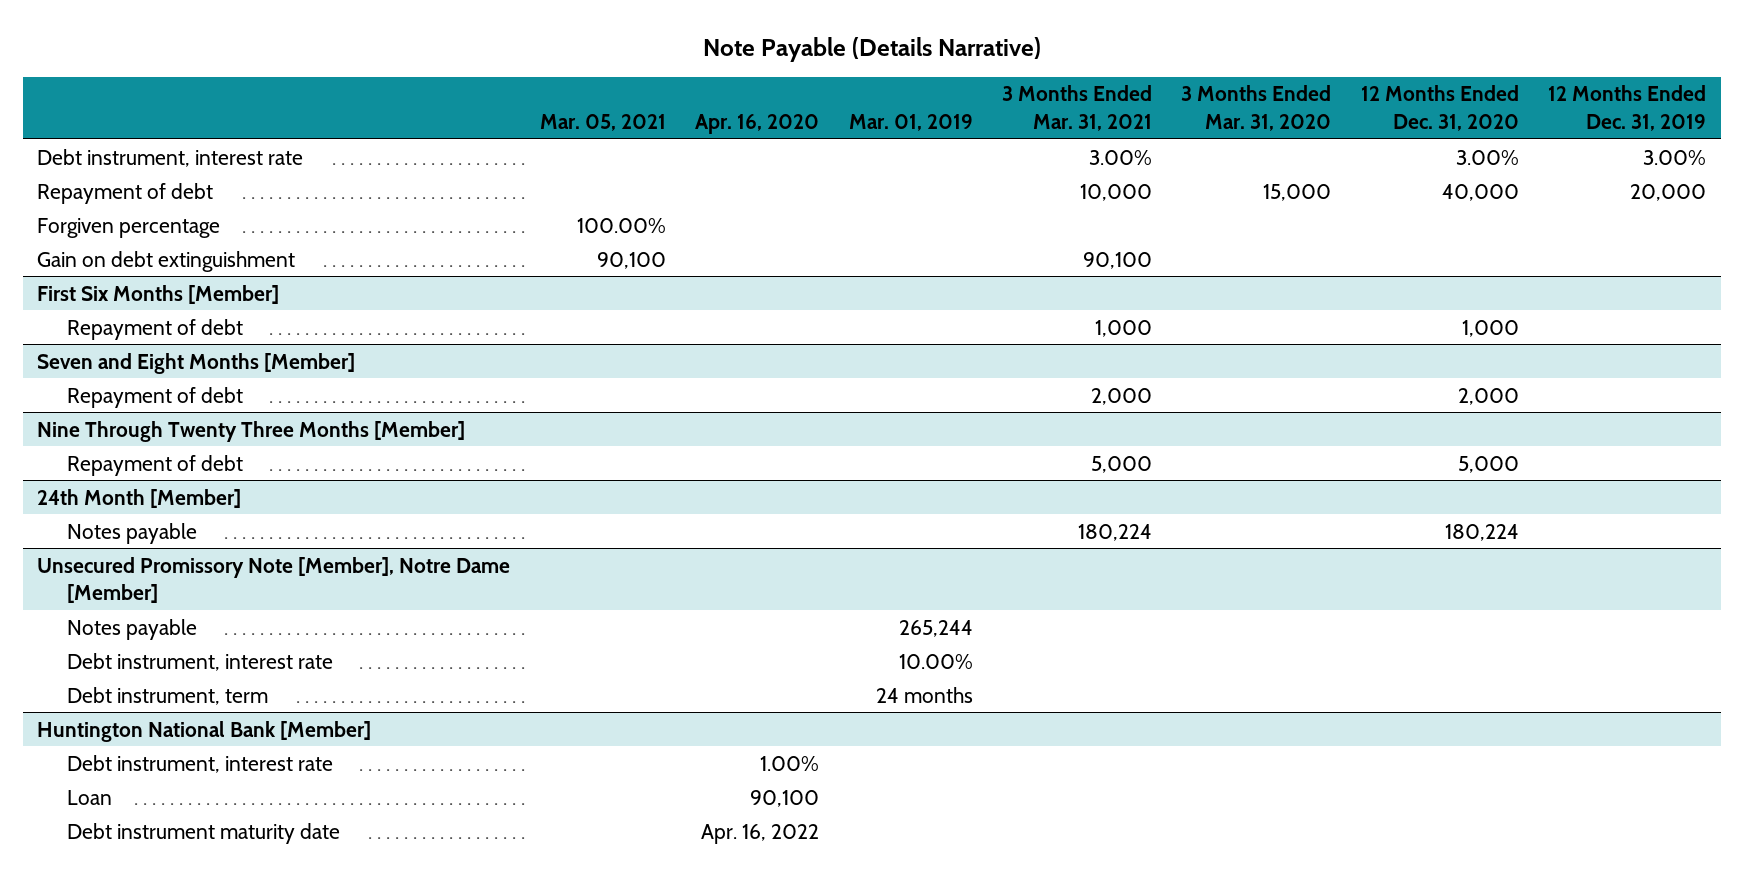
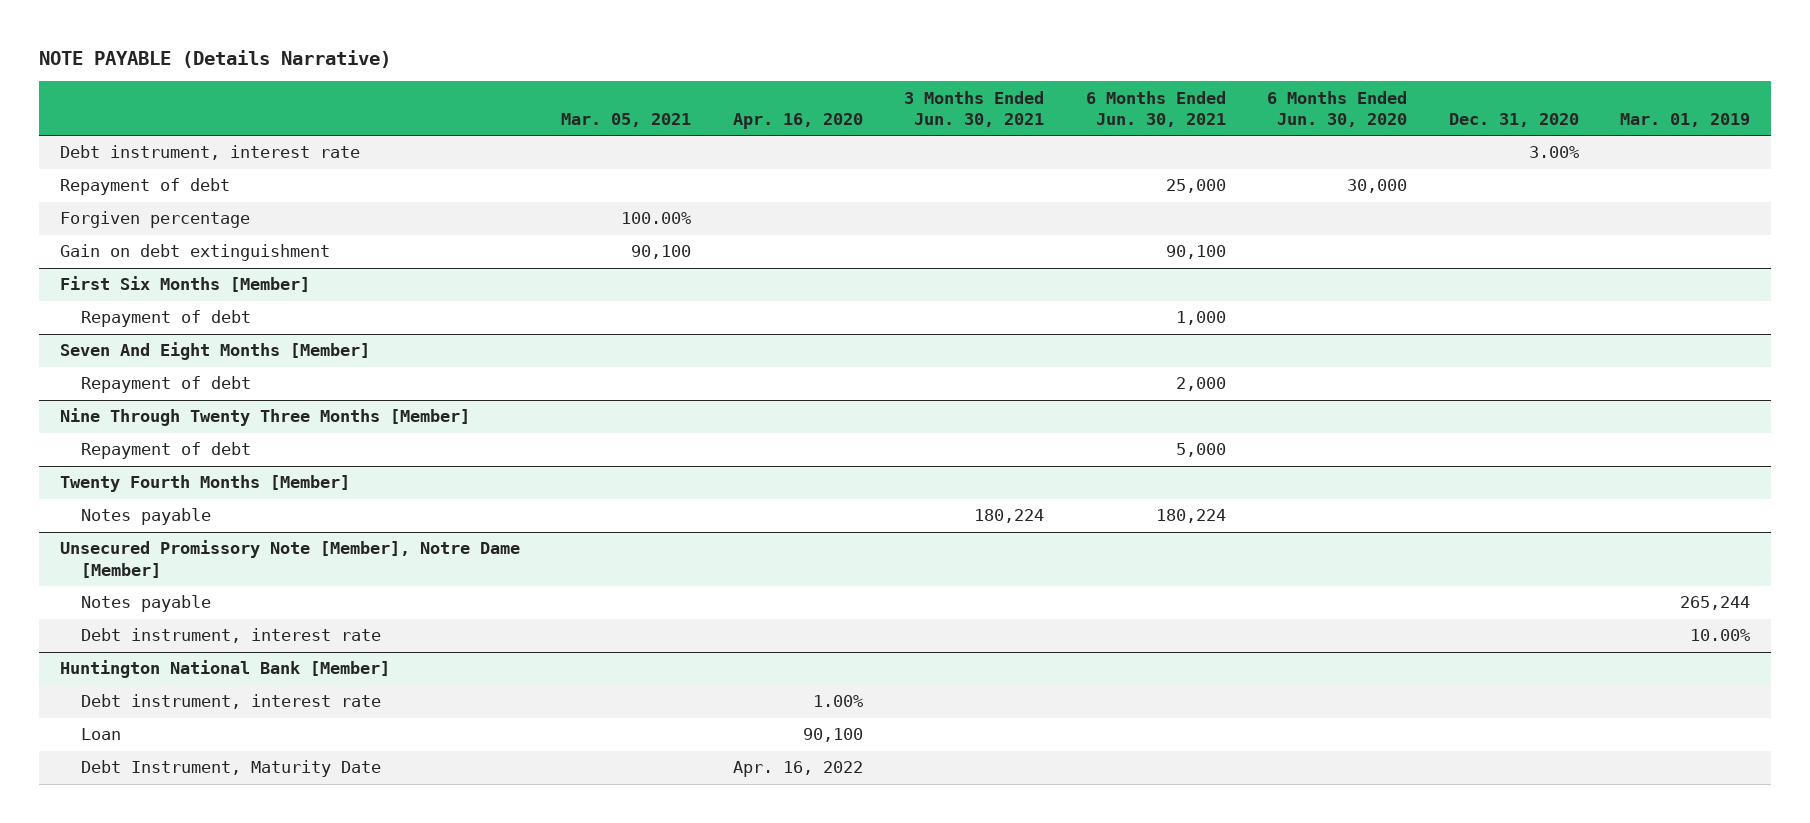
- Note Payable (Details Narrative)
+ NOTE PAYABLE (Details Narrative)
- | Mar. 05, 2021 | Apr. 16, 2020 | Mar. 01, 2019 | 3 Months Ended Mar. 31, 2021 | 3 Months Ended Mar. 31, 2020 | 12 Months Ended Dec. 31, 2020 | 12 Months Ended Dec. 31, 2019
+ | Mar. 05, 2021 | Apr. 16, 2020 | 3 Months Ended Jun. 30, 2021 | 6 Months Ended Jun. 30, 2021 | 6 Months Ended Jun. 30, 2020 | Dec. 31, 2020 | Mar. 01, 2019
- Seven and Eight Months [Member]
+ Seven And Eight Months [Member]
- 24th Month [Member]
+ Twenty Fourth Months [Member]
@ Unsecured Promissory Note [Member], Notre Dame [Member]
- Debt instrument, term | | | 24 months | | | |
@ Huntington National Bank [Member]
- Debt instrument maturity date | | Apr. 16, 2022 | | | | |
+ Debt Instrument, Maturity Date | | Apr. 16, 2022 | | | | |

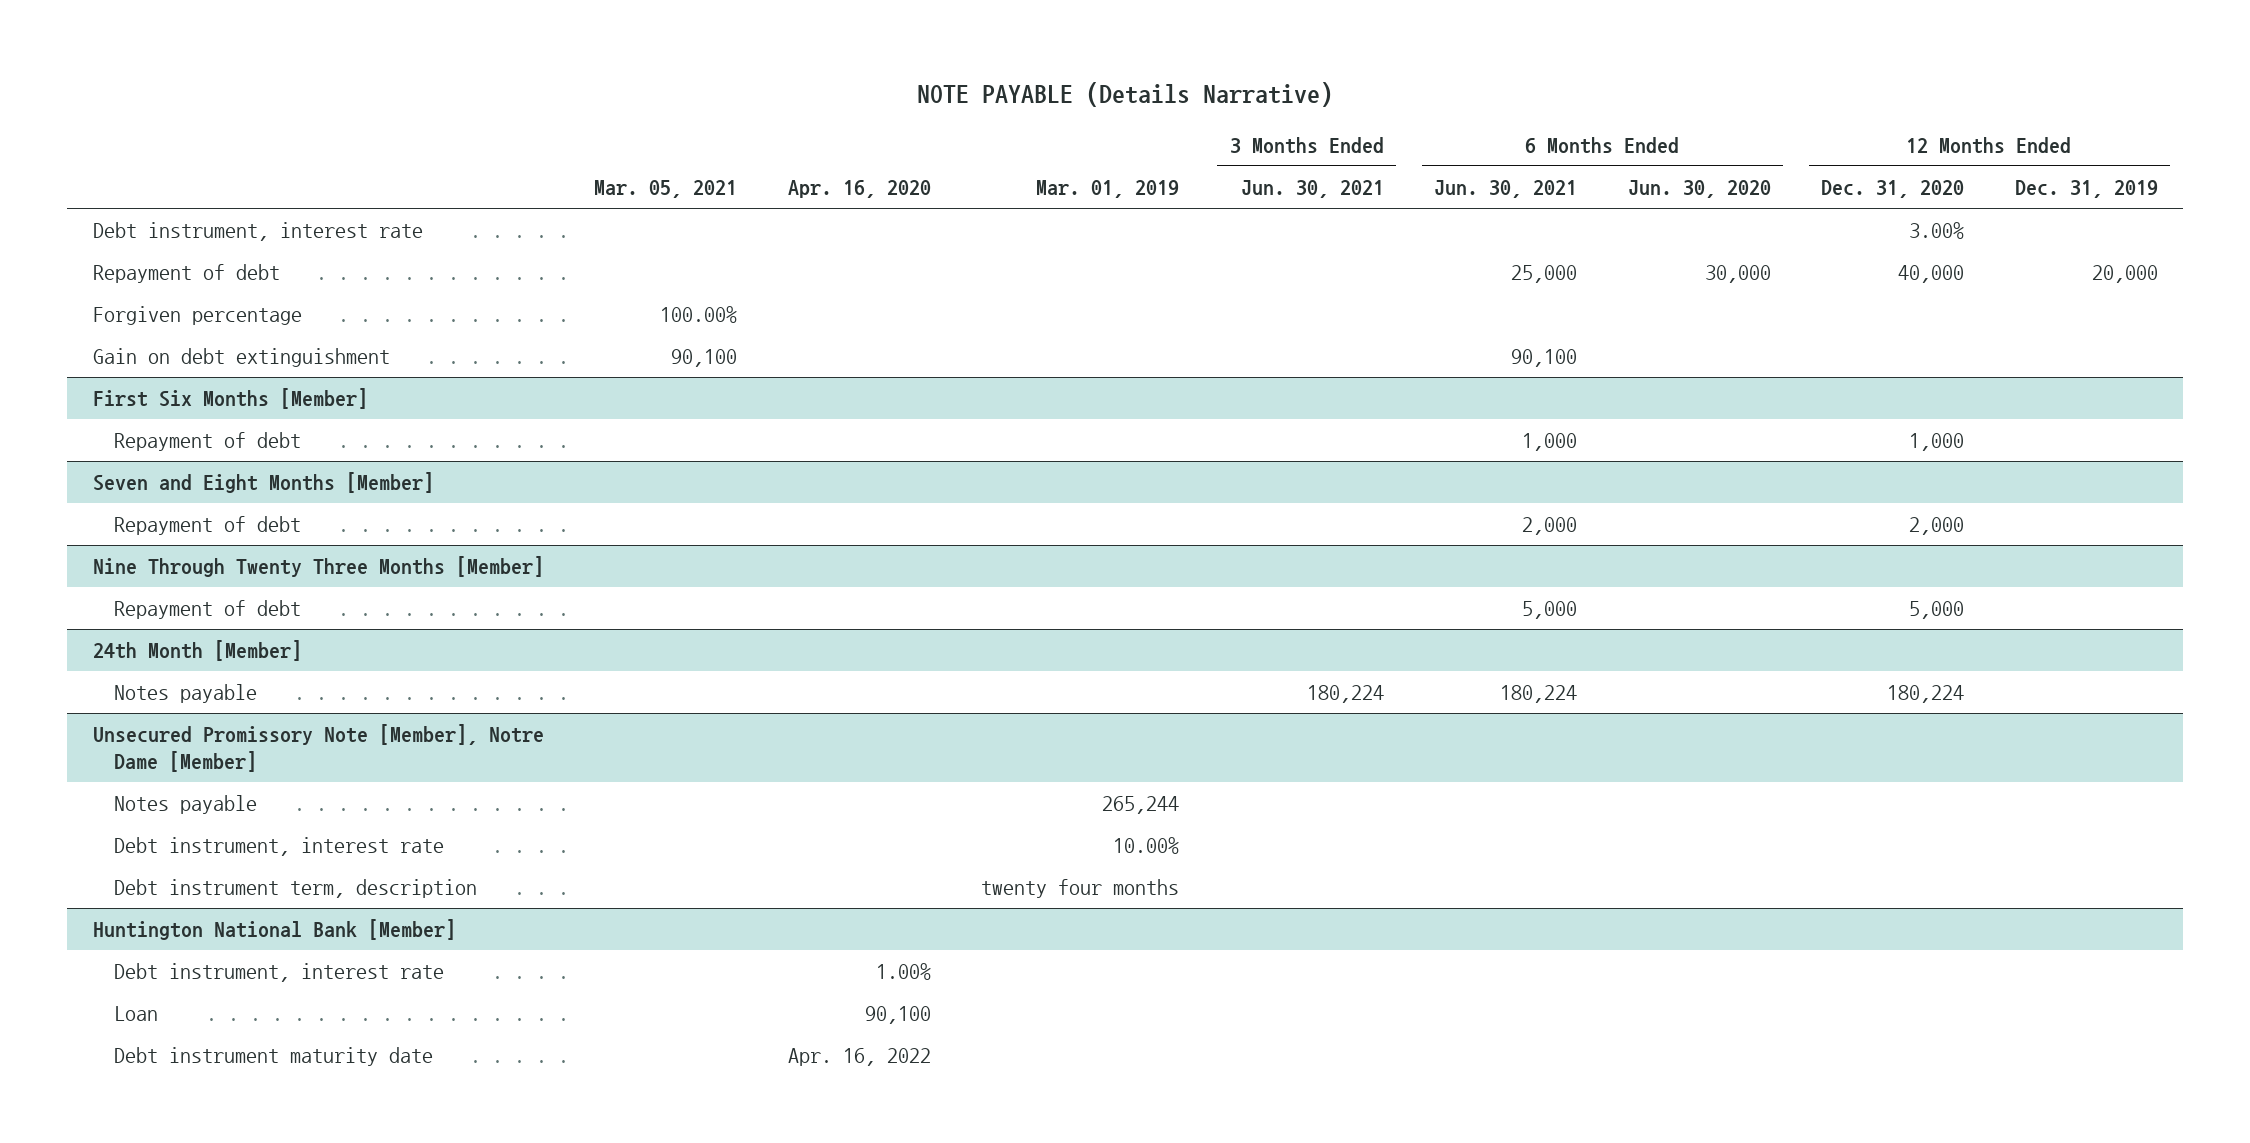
- | Mar. 05, 2021 | Apr. 16, 2020 | 3 Months Ended Jun. 30, 2021 | 6 Months Ended Jun. 30, 2021 | 6 Months Ended Jun. 30, 2020 | Dec. 31, 2020 | Mar. 01, 2019
+ | Mar. 05, 2021 | Apr. 16, 2020 | Mar. 01, 2019 | 3 Months Ended Jun. 30, 2021 | 6 Months Ended Jun. 30, 2021 | 6 Months Ended Jun. 30, 2020 | 12 Months Ended Dec. 31, 2020 | 12 Months Ended Dec. 31, 2019
- Seven And Eight Months [Member]
+ Seven and Eight Months [Member]
- Twenty Fourth Months [Member]
+ 24th Month [Member]
@ Unsecured Promissory Note [Member], Notre Dame [Member]
+ Debt instrument term, description | | | twenty four months | | | | |
@ Huntington National Bank [Member]
- Debt Instrument, Maturity Date | | Apr. 16, 2022 | | | | |
+ Debt instrument maturity date | | Apr. 16, 2022 | | | | | |

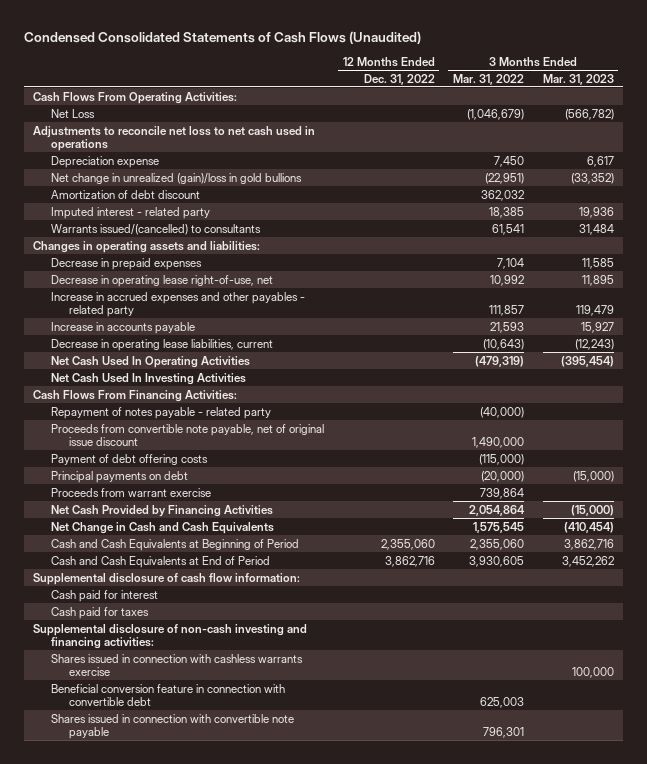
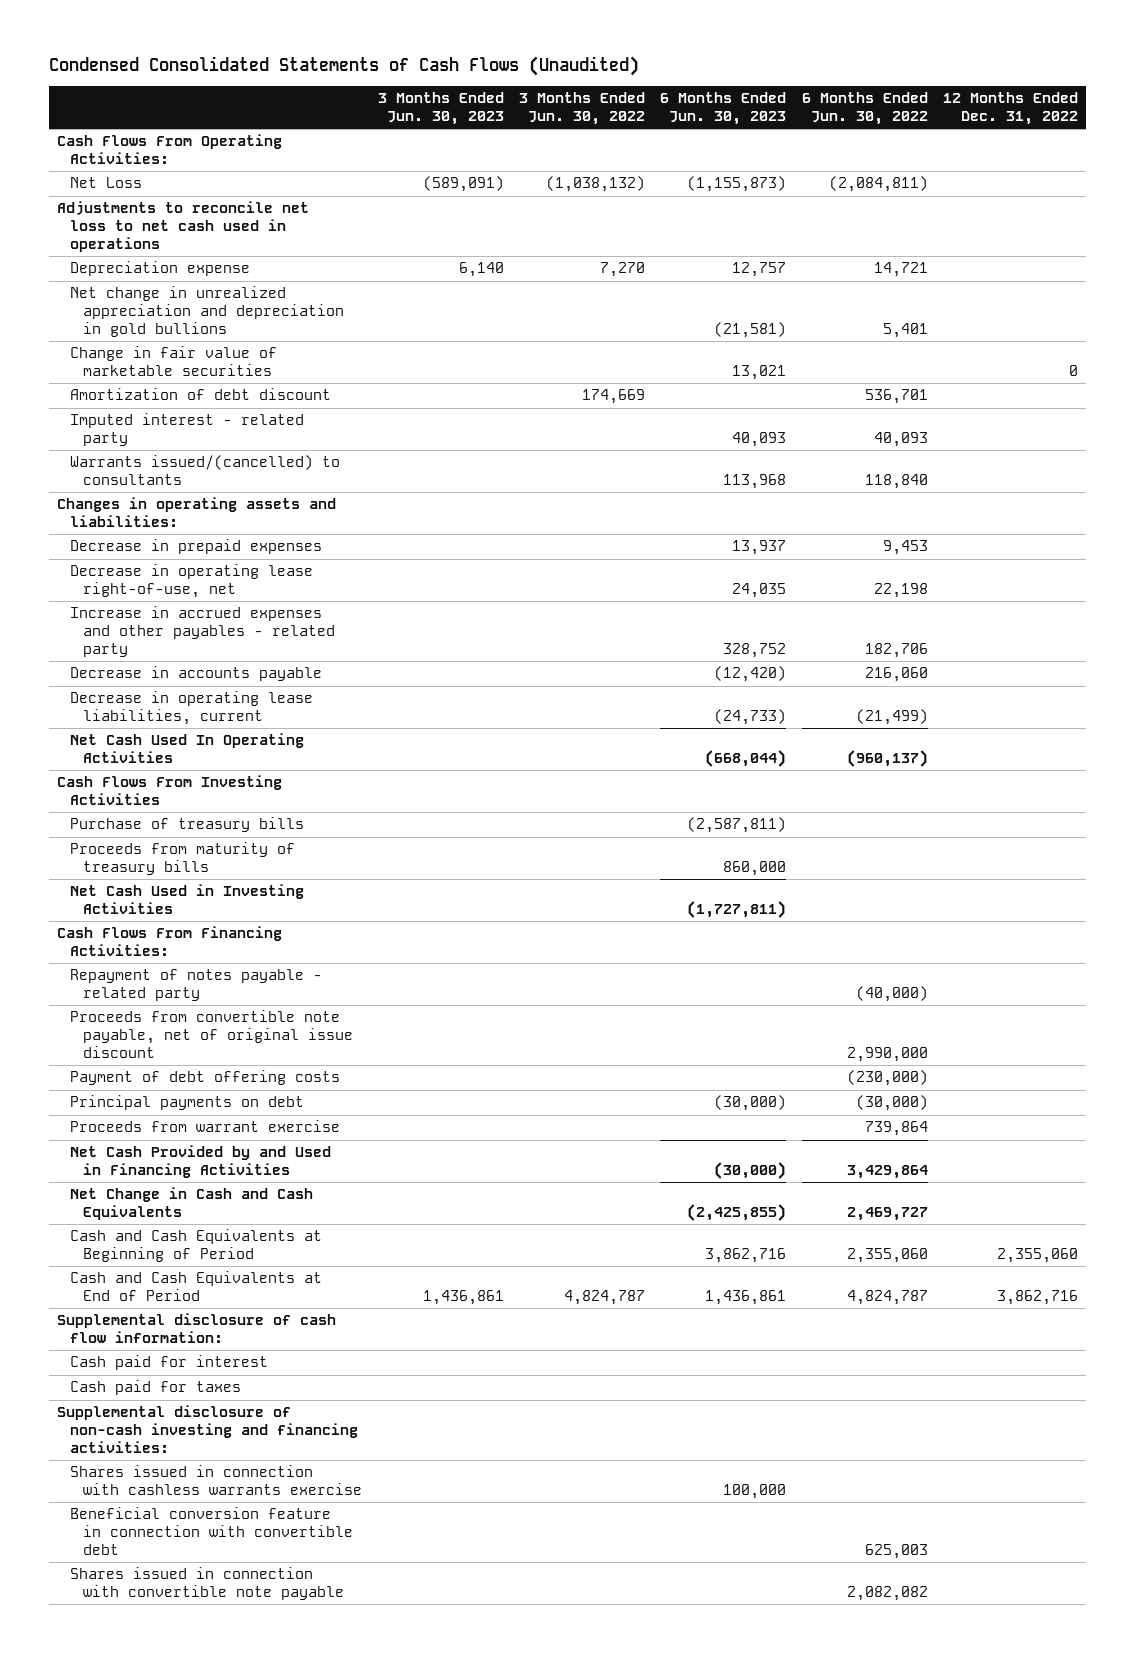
- | 12 Months Ended Dec. 31, 2022 | 3 Months Ended Mar. 31, 2022 | 3 Months Ended Mar. 31, 2023
+ | 3 Months Ended Jun. 30, 2023 | 3 Months Ended Jun. 30, 2022 | 6 Months Ended Jun. 30, 2023 | 6 Months Ended Jun. 30, 2022 | 12 Months Ended Dec. 31, 2022
- Net change in unrealized (gain)/loss in gold bullions | | (22,951) | (33,352)
+ Net change in unrealized appreciation and depreciation in gold bullions | | | (21,581) | 5,401 |
+ Change in fair value of marketable securities | | | 13,021 | | 0
- Increase in accounts payable | | 21,593 | 15,927
+ Decrease in accounts payable | | | (12,420) | 216,060 |
- Net Cash Used In Investing Activities
+ Cash Flows From Investing Activities
+ Purchase of treasury bills | | | (2,587,811) | |
+ Proceeds from maturity of treasury bills | | | 860,000 | |
+ Net Cash Used in Investing Activities | | | (1,727,811) | |
- Net Cash Provided by Financing Activities | | 2,054,864 | (15,000)
+ Net Cash Provided by and Used in Financing Activities | | | (30,000) | 3,429,864 |

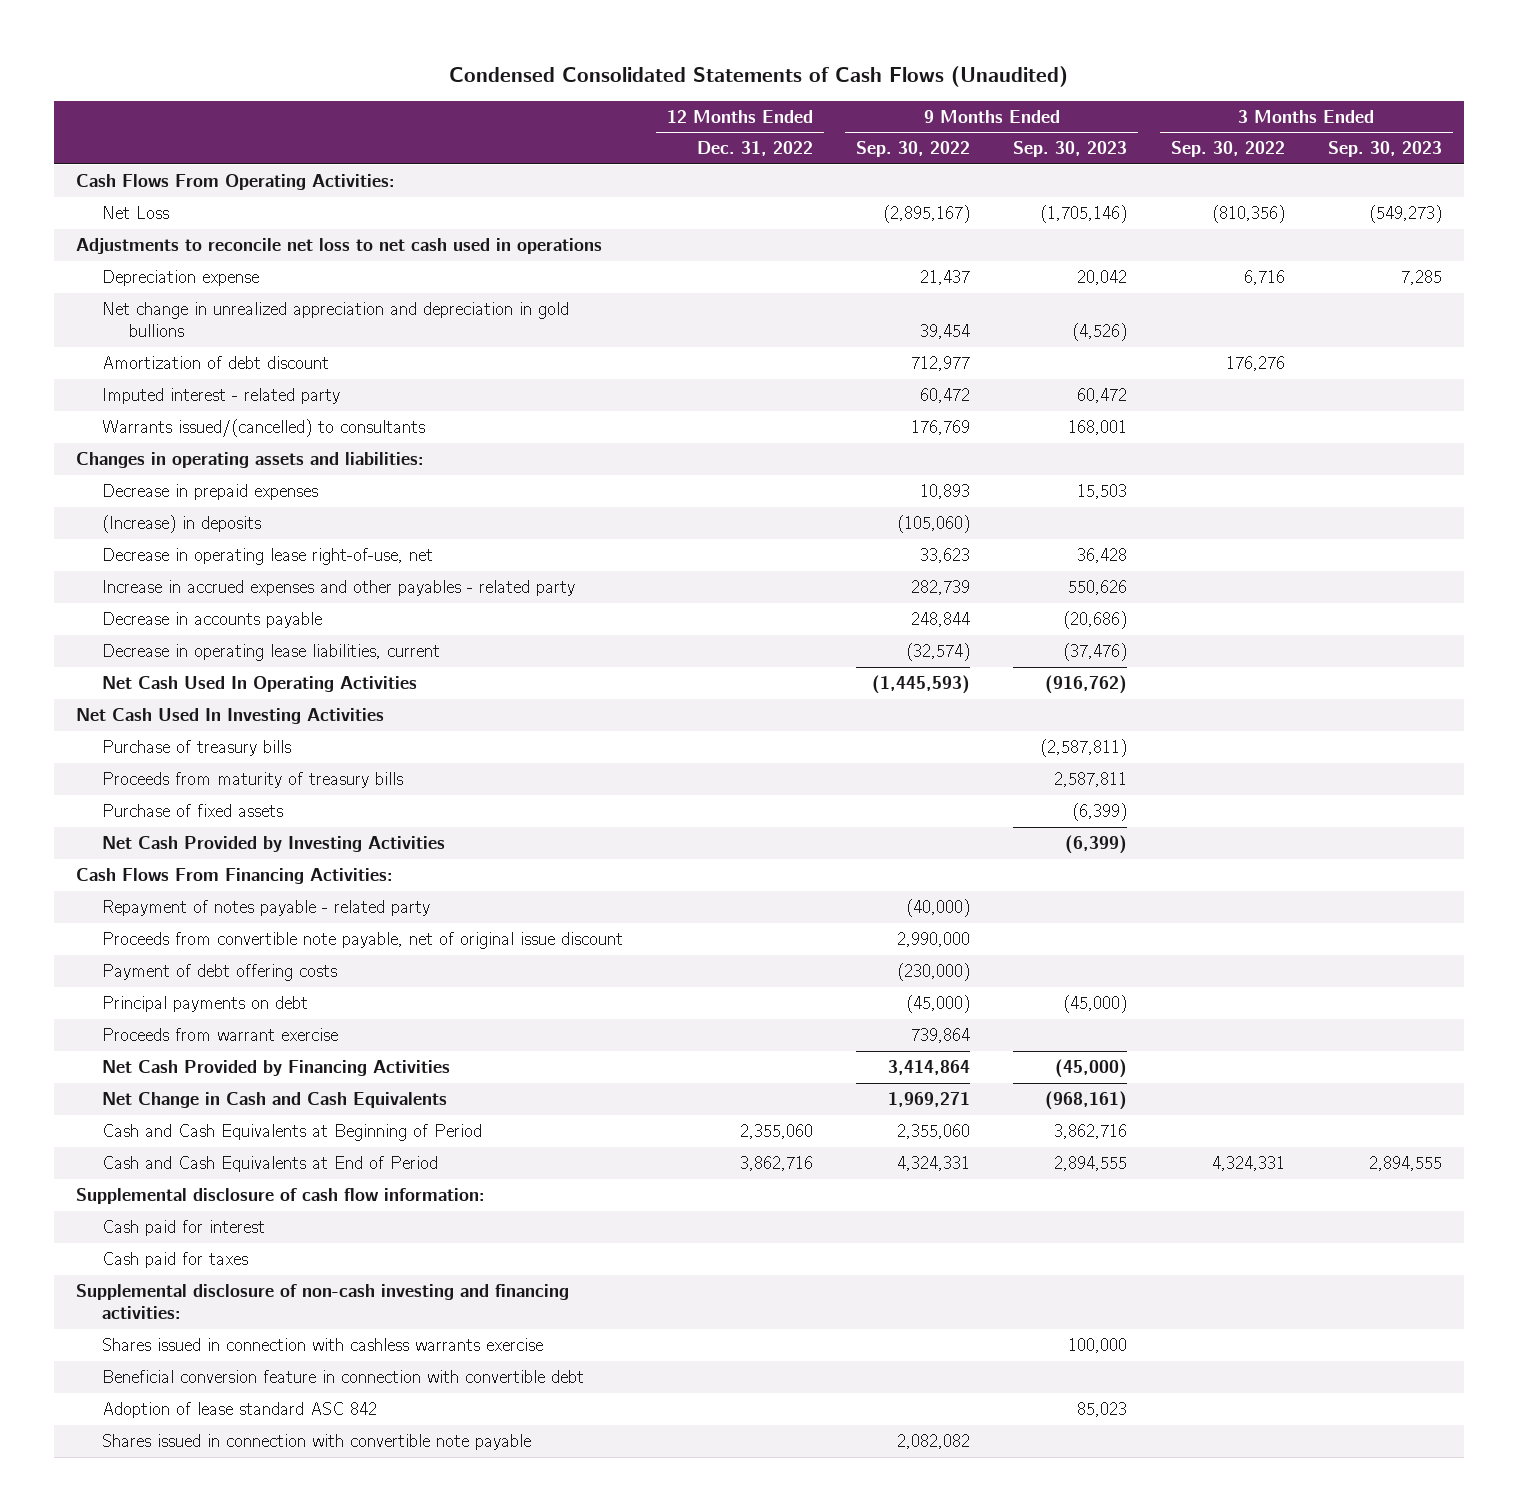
- | 3 Months Ended Jun. 30, 2023 | 3 Months Ended Jun. 30, 2022 | 6 Months Ended Jun. 30, 2023 | 6 Months Ended Jun. 30, 2022 | 12 Months Ended Dec. 31, 2022
+ | 12 Months Ended Dec. 31, 2022 | 9 Months Ended Sep. 30, 2022 | 9 Months Ended Sep. 30, 2023 | 3 Months Ended Sep. 30, 2022 | 3 Months Ended Sep. 30, 2023
- Change in fair value of marketable securities | | | 13,021 | | 0
+ (Increase) in deposits | | (105,060) | | |
- Cash Flows From Investing Activities
+ Net Cash Used In Investing Activities
- Net Cash Used in Investing Activities | | | (1,727,811) | |
+ Purchase of fixed assets | | | (6,399) | |
+ Net Cash Provided by Investing Activities | | | (6,399) | |
- Net Cash Provided by and Used in Financing Activities | | | (30,000) | 3,429,864 |
+ Net Cash Provided by Financing Activities | | 3,414,864 | (45,000) | |
+ Adoption of lease standard ASC 842 | | | 85,023 | |

